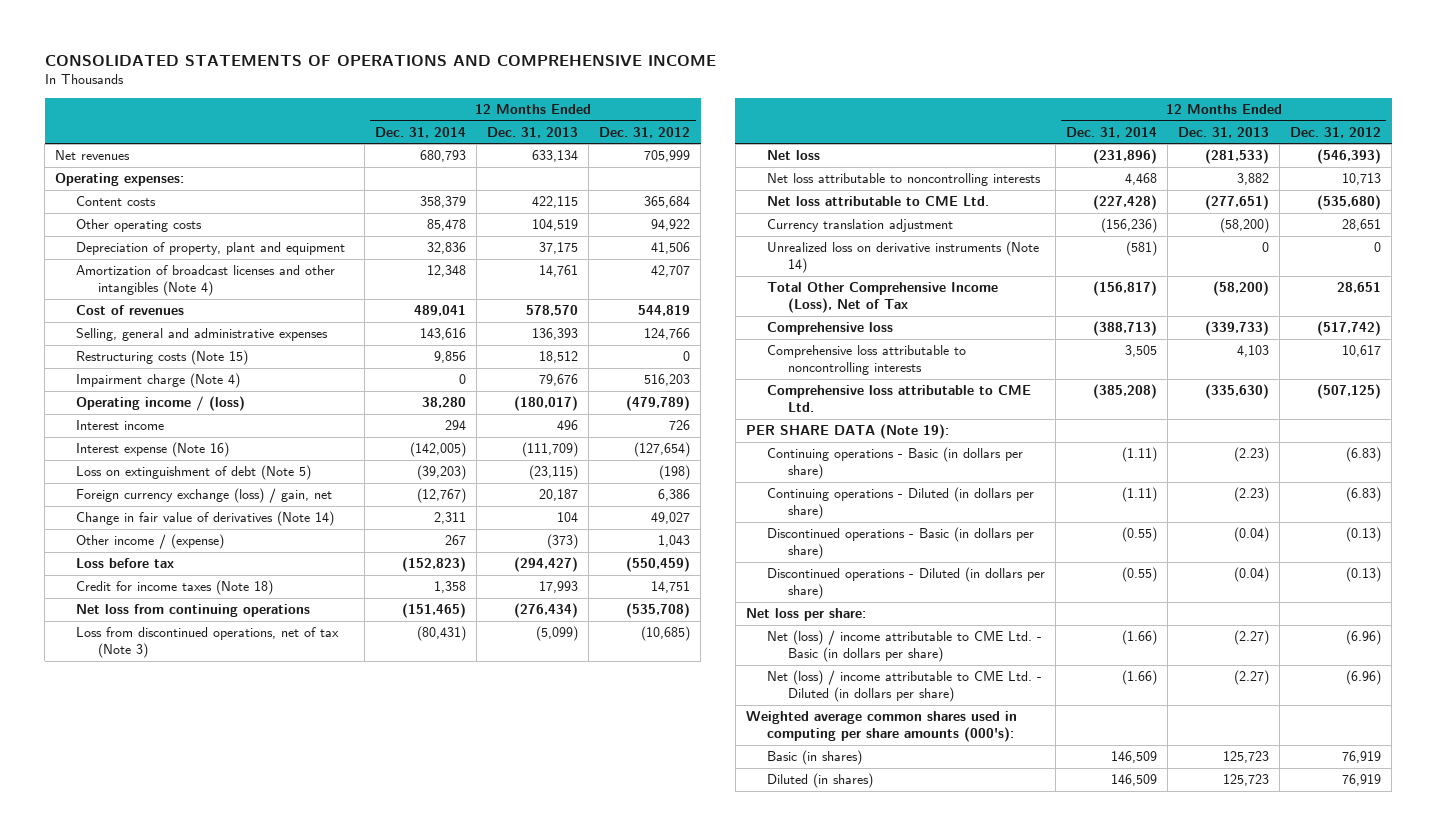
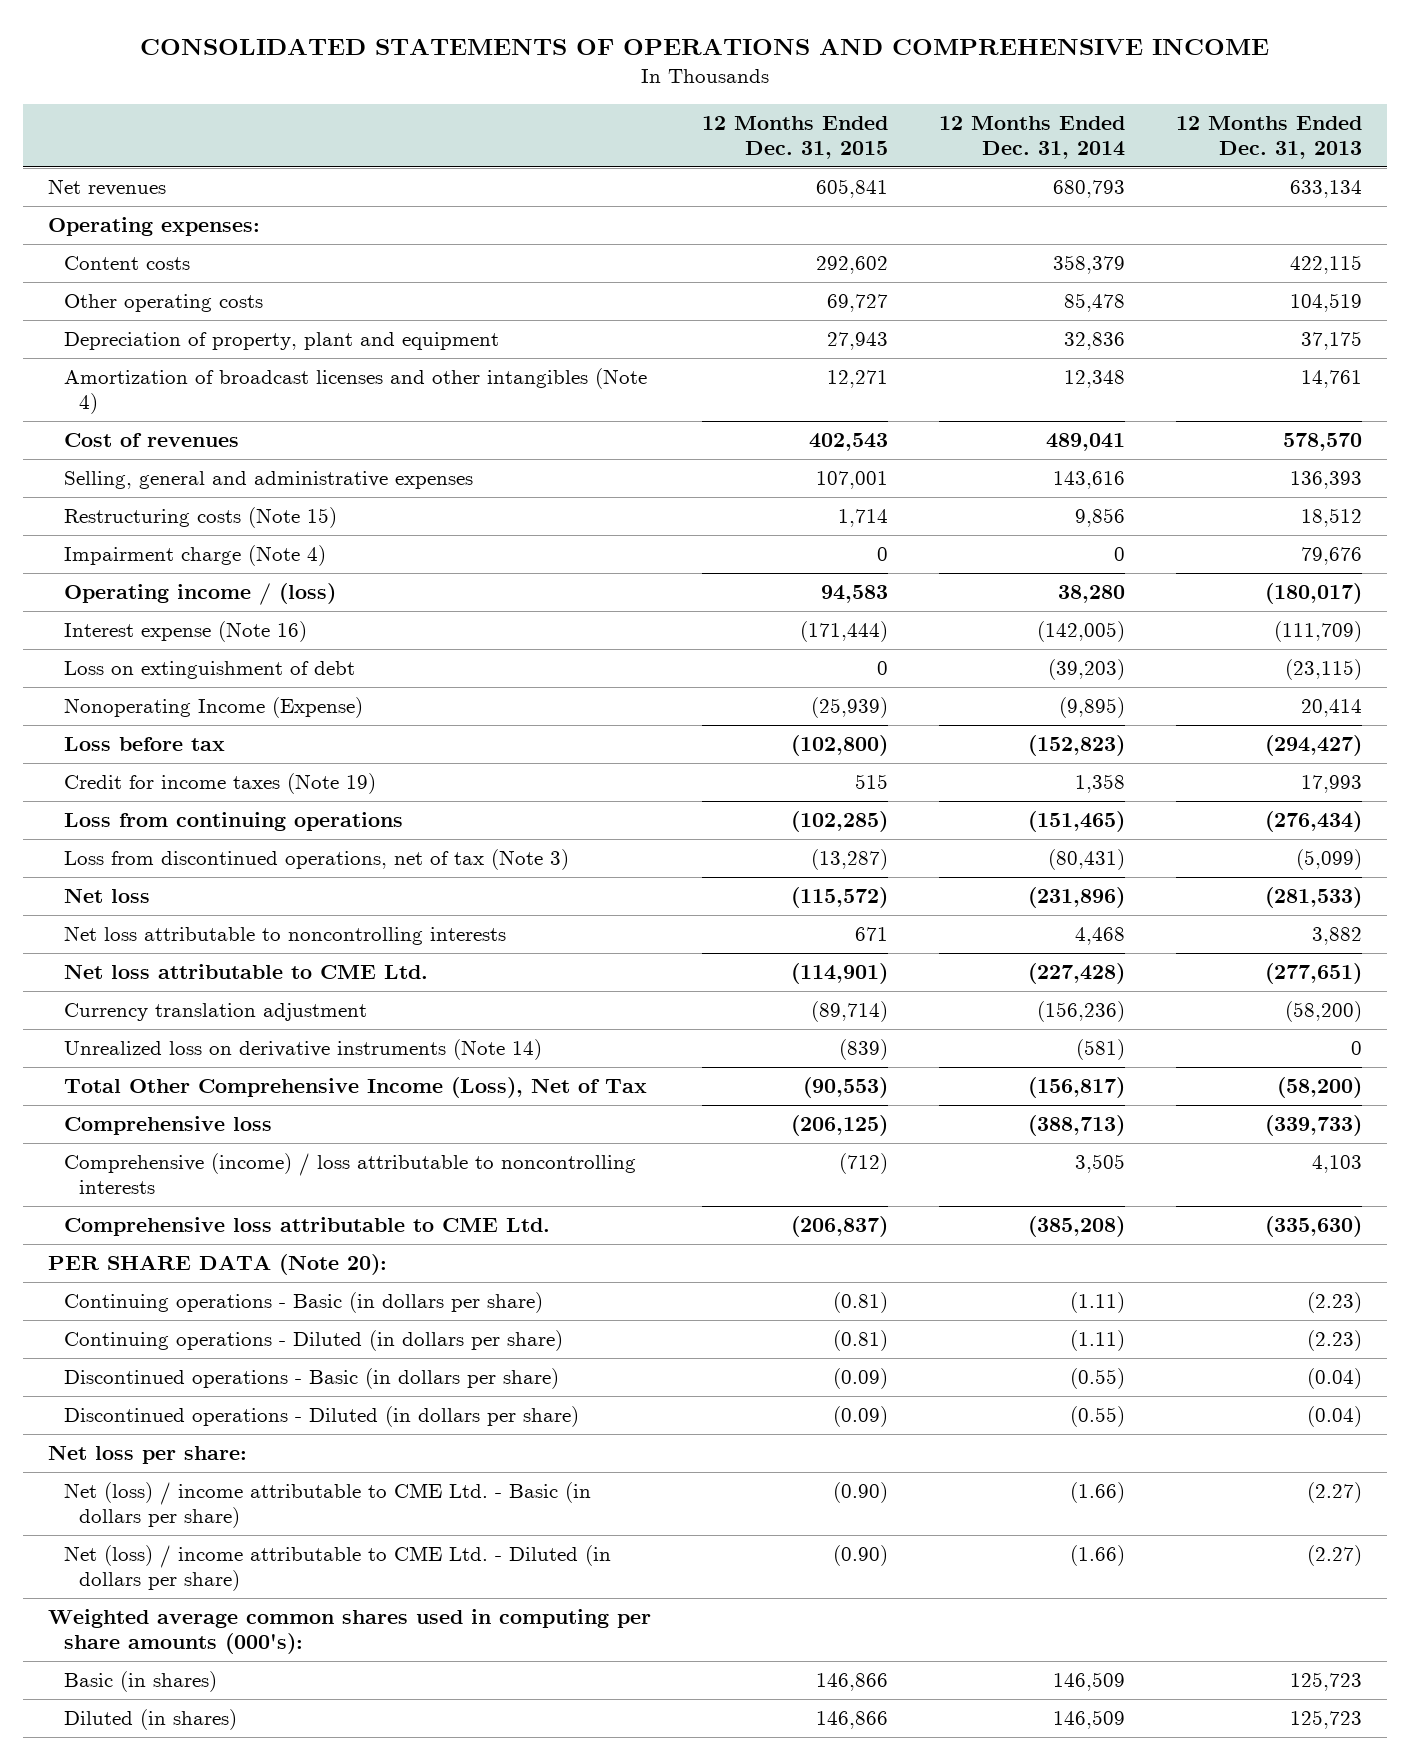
- | 12 Months Ended Dec. 31, 2014 | 12 Months Ended Dec. 31, 2013 | 12 Months Ended Dec. 31, 2012
+ | 12 Months Ended Dec. 31, 2015 | 12 Months Ended Dec. 31, 2014 | 12 Months Ended Dec. 31, 2013
- Interest income | 294 | 496 | 726
- Loss on extinguishment of debt (Note 5) | (39,203) | (23,115) | (198)
- Foreign currency exchange (loss) / gain, net | (12,767) | 20,187 | 6,386
- Change in fair value of derivatives (Note 14) | 2,311 | 104 | 49,027
- Other income / (expense) | 267 | (373) | 1,043
+ Loss on extinguishment of debt | 0 | (39,203) | (23,115)
+ Nonoperating Income (Expense) | (25,939) | (9,895) | 20,414
- Credit for income taxes (Note 18) | 1,358 | 17,993 | 14,751
- Net loss from continuing operations | (151,465) | (276,434) | (535,708)
+ Credit for income taxes (Note 19) | 515 | 1,358 | 17,993
+ Loss from continuing operations | (102,285) | (151,465) | (276,434)
- Comprehensive loss attributable to noncontrolling interests | 3,505 | 4,103 | 10,617
+ Comprehensive (income) / loss attributable to noncontrolling interests | (712) | 3,505 | 4,103
- PER SHARE DATA (Note 19):
+ PER SHARE DATA (Note 20):

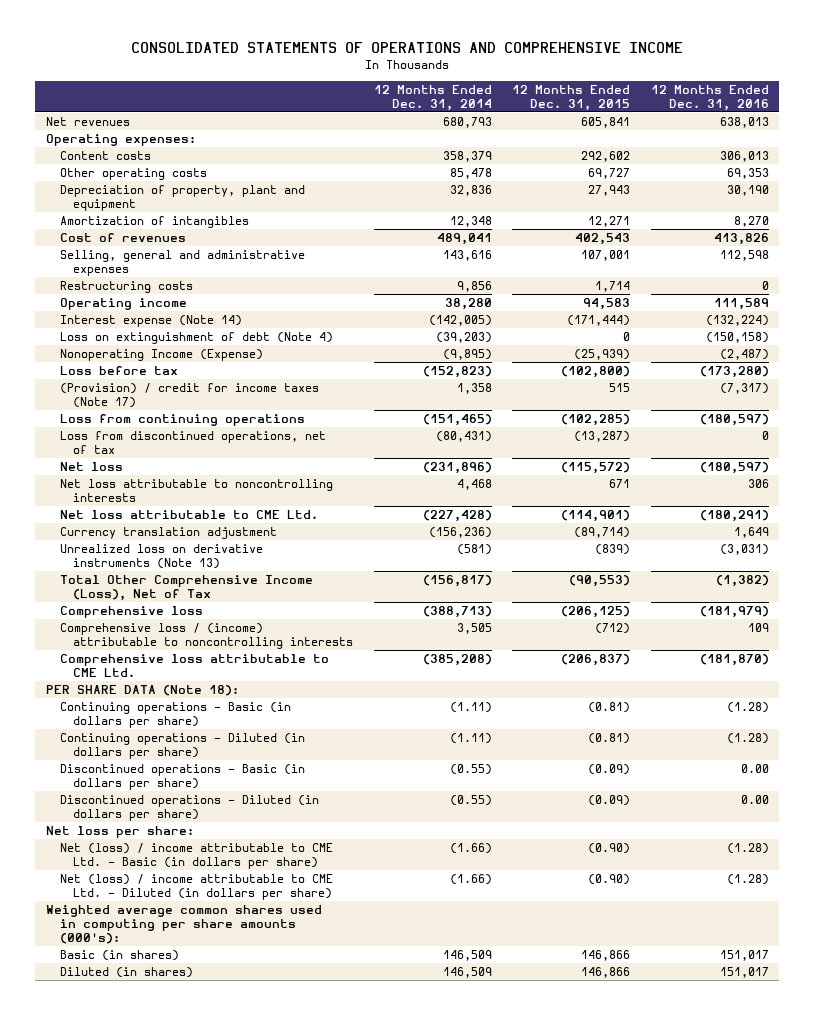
- | 12 Months Ended Dec. 31, 2015 | 12 Months Ended Dec. 31, 2014 | 12 Months Ended Dec. 31, 2013
+ | 12 Months Ended Dec. 31, 2014 | 12 Months Ended Dec. 31, 2015 | 12 Months Ended Dec. 31, 2016
- Amortization of broadcast licenses and other intangibles (Note 4) | 12,271 | 12,348 | 14,761
+ Amortization of intangibles | 12,348 | 12,271 | 8,270
- Restructuring costs (Note 15) | 1,714 | 9,856 | 18,512
- Impairment charge (Note 4) | 0 | 0 | 79,676
- Operating income / (loss) | 94,583 | 38,280 | (180,017)
- Interest expense (Note 16) | (171,444) | (142,005) | (111,709)
- Loss on extinguishment of debt | 0 | (39,203) | (23,115)
+ Restructuring costs | 9,856 | 1,714 | 0
+ Operating income | 38,280 | 94,583 | 111,589
+ Interest expense (Note 14) | (142,005) | (171,444) | (132,224)
+ Loss on extinguishment of debt (Note 4) | (39,203) | 0 | (150,158)
- Credit for income taxes (Note 19) | 515 | 1,358 | 17,993
+ (Provision) / credit for income taxes (Note 17) | 1,358 | 515 | (7,317)
- Loss from discontinued operations, net of tax (Note 3) | (13,287) | (80,431) | (5,099)
+ Loss from discontinued operations, net of tax | (80,431) | (13,287) | 0
- Unrealized loss on derivative instruments (Note 14) | (839) | (581) | 0
+ Unrealized loss on derivative instruments (Note 13) | (581) | (839) | (3,031)
- Comprehensive (income) / loss attributable to noncontrolling interests | (712) | 3,505 | 4,103
+ Comprehensive loss / (income) attributable to noncontrolling interests | 3,505 | (712) | 109
- PER SHARE DATA (Note 20):
+ PER SHARE DATA (Note 18):

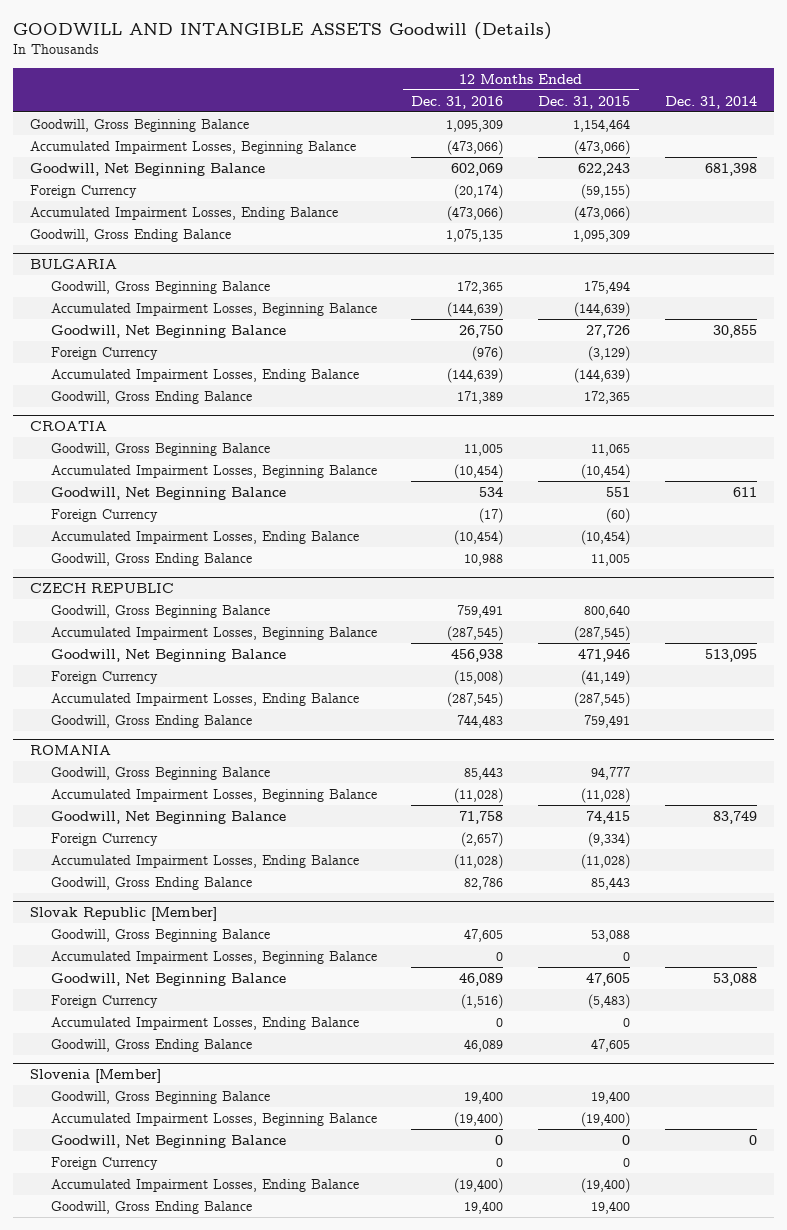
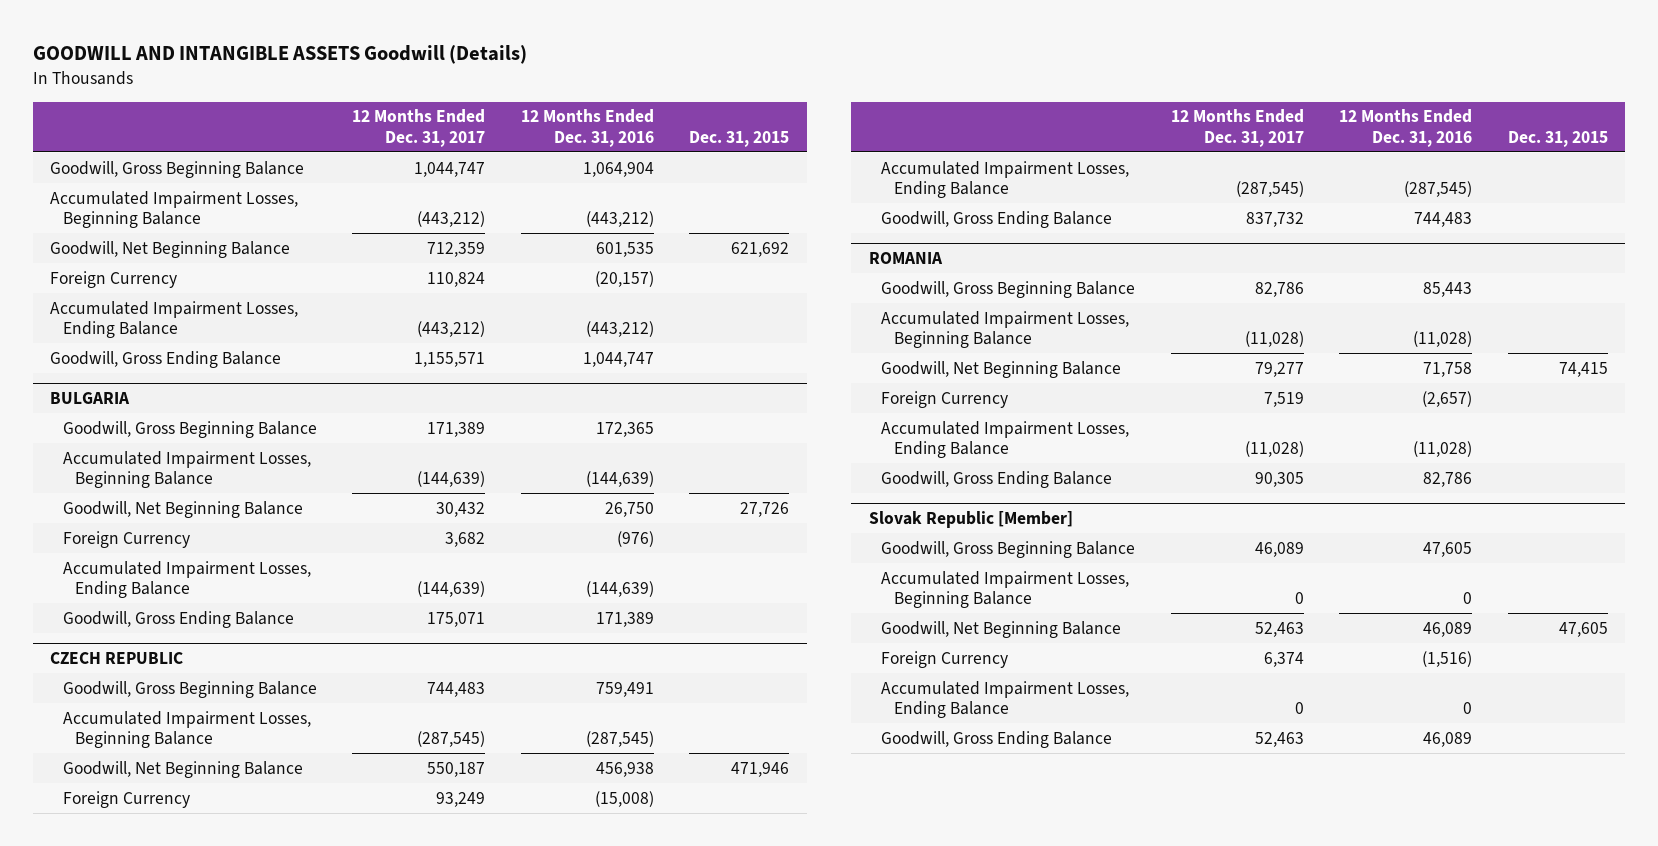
- | 12 Months Ended Dec. 31, 2016 | 12 Months Ended Dec. 31, 2015 | Dec. 31, 2014
+ | 12 Months Ended Dec. 31, 2017 | 12 Months Ended Dec. 31, 2016 | Dec. 31, 2015
- Goodwill, Gross Beginning Balance | 1,095,309 | 1,154,464 |
- Accumulated Impairment Losses, Beginning Balance | (473,066) | (473,066) |
- Goodwill, Net Beginning Balance | 602,069 | 622,243 | 681,398
- Foreign Currency | (20,174) | (59,155) |
- Accumulated Impairment Losses, Ending Balance | (473,066) | (473,066) |
- Goodwill, Gross Ending Balance | 1,075,135 | 1,095,309 |
+ Goodwill, Gross Beginning Balance | 1,044,747 | 1,064,904 |
+ Accumulated Impairment Losses, Beginning Balance | (443,212) | (443,212) |
+ Goodwill, Net Beginning Balance | 712,359 | 601,535 | 621,692
+ Foreign Currency | 110,824 | (20,157) |
+ Accumulated Impairment Losses, Ending Balance | (443,212) | (443,212) |
+ Goodwill, Gross Ending Balance | 1,155,571 | 1,044,747 |
- CROATIA
- Goodwill, Gross Beginning Balance | 11,005 | 11,065 |
- Accumulated Impairment Losses, Beginning Balance | (10,454) | (10,454) |
- Goodwill, Net Beginning Balance | 534 | 551 | 611
- Foreign Currency | (17) | (60) |
- Accumulated Impairment Losses, Ending Balance | (10,454) | (10,454) |
- Goodwill, Gross Ending Balance | 10,988 | 11,005 |
- Slovenia [Member]
- Goodwill, Gross Beginning Balance | 19,400 | 19,400 |
- Accumulated Impairment Losses, Beginning Balance | (19,400) | (19,400) |
- Goodwill, Net Beginning Balance | 0 | 0 | 0
- Foreign Currency | 0 | 0 |
- Accumulated Impairment Losses, Ending Balance | (19,400) | (19,400) |
- Goodwill, Gross Ending Balance | 19,400 | 19,400 |

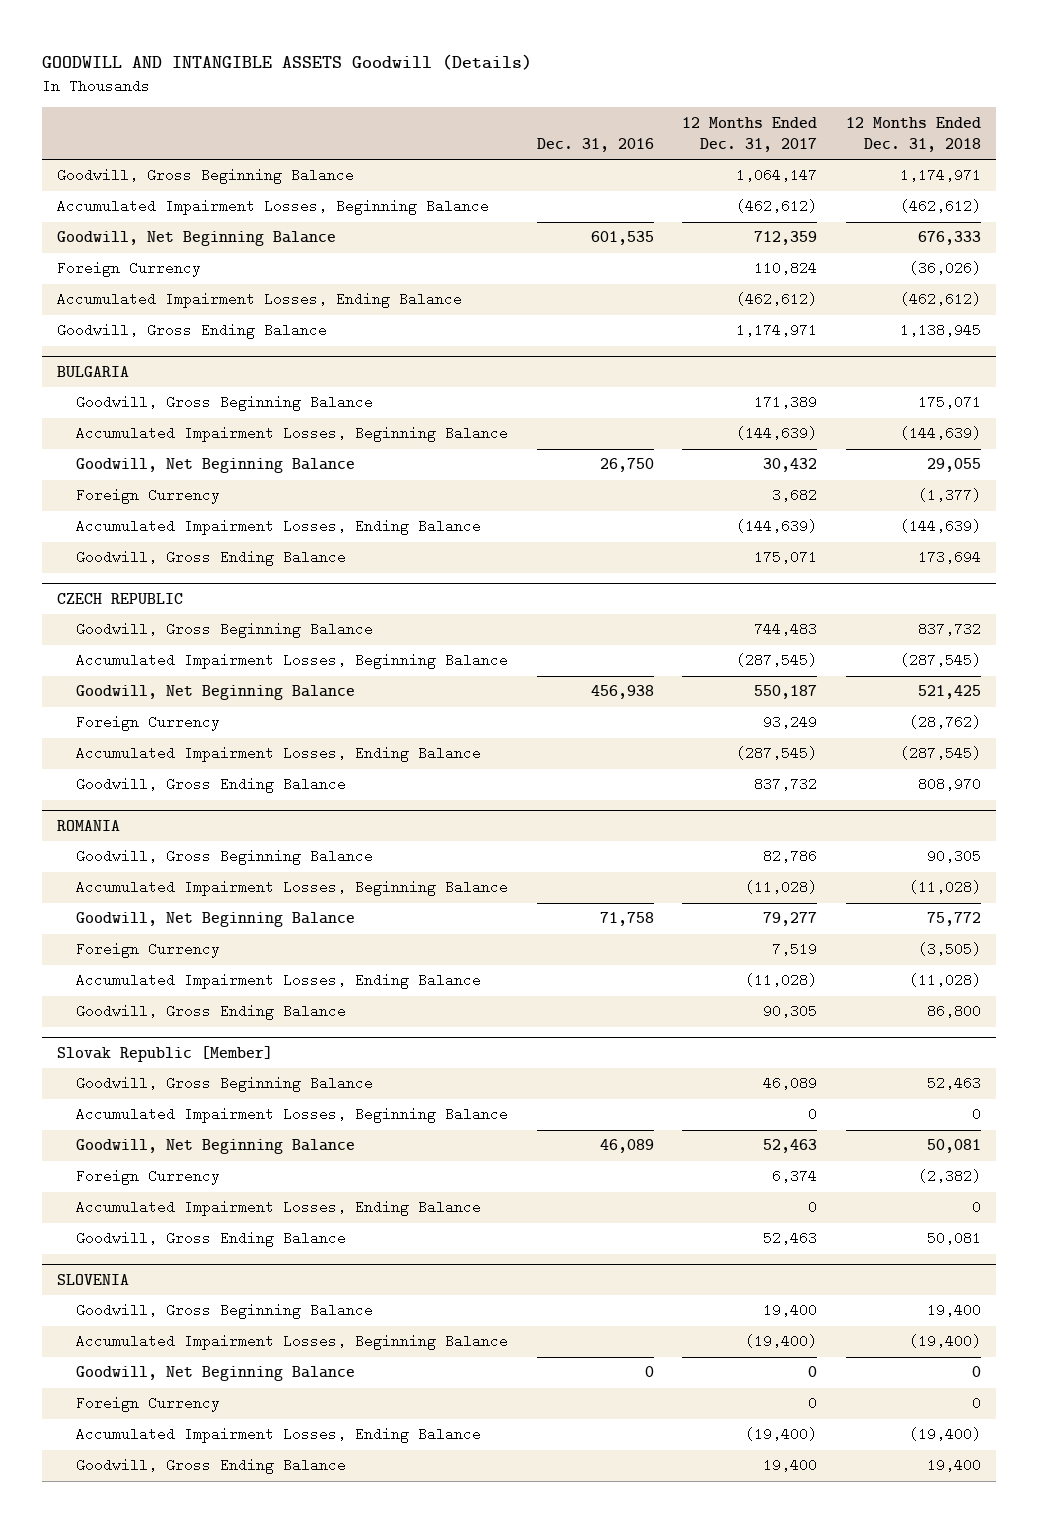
- | 12 Months Ended Dec. 31, 2017 | 12 Months Ended Dec. 31, 2016 | Dec. 31, 2015
+ | Dec. 31, 2016 | 12 Months Ended Dec. 31, 2017 | 12 Months Ended Dec. 31, 2018
- Goodwill, Gross Beginning Balance | 1,044,747 | 1,064,904 |
- Accumulated Impairment Losses, Beginning Balance | (443,212) | (443,212) |
+ Goodwill, Gross Beginning Balance | | 1,064,147 | 1,174,971
+ Accumulated Impairment Losses, Beginning Balance | | (462,612) | (462,612)
- Accumulated Impairment Losses, Ending Balance | (443,212) | (443,212) |
- Goodwill, Gross Ending Balance | 1,155,571 | 1,044,747 |
+ Accumulated Impairment Losses, Ending Balance | | (462,612) | (462,612)
+ Goodwill, Gross Ending Balance | | 1,174,971 | 1,138,945
+ SLOVENIA
+ Goodwill, Gross Beginning Balance | | 19,400 | 19,400
+ Accumulated Impairment Losses, Beginning Balance | | (19,400) | (19,400)
+ Goodwill, Net Beginning Balance | 0 | 0 | 0
+ Foreign Currency | | 0 | 0
+ Accumulated Impairment Losses, Ending Balance | | (19,400) | (19,400)
+ Goodwill, Gross Ending Balance | | 19,400 | 19,400

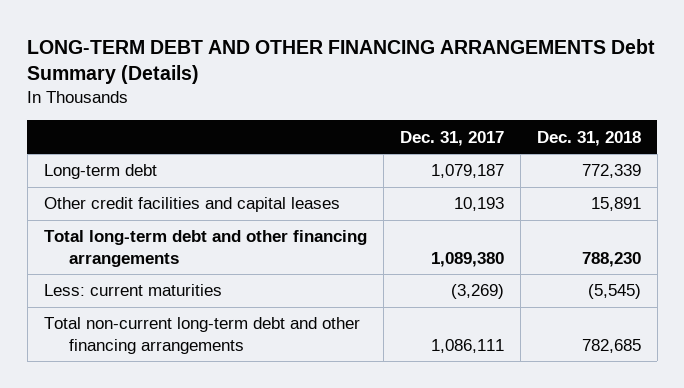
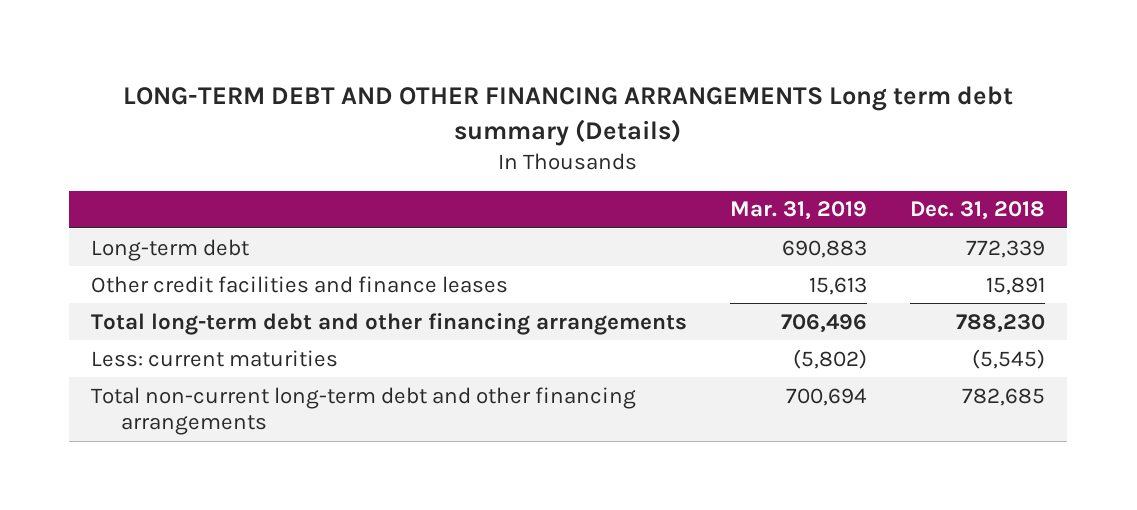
- LONG-TERM DEBT AND OTHER FINANCING ARRANGEMENTS Debt Summary (Details)
+ LONG-TERM DEBT AND OTHER FINANCING ARRANGEMENTS Long term debt summary (Details)
- | Dec. 31, 2017 | Dec. 31, 2018
+ | Mar. 31, 2019 | Dec. 31, 2018
- Other credit facilities and capital leases | 10,193 | 15,891
+ Other credit facilities and finance leases | 15,613 | 15,891

